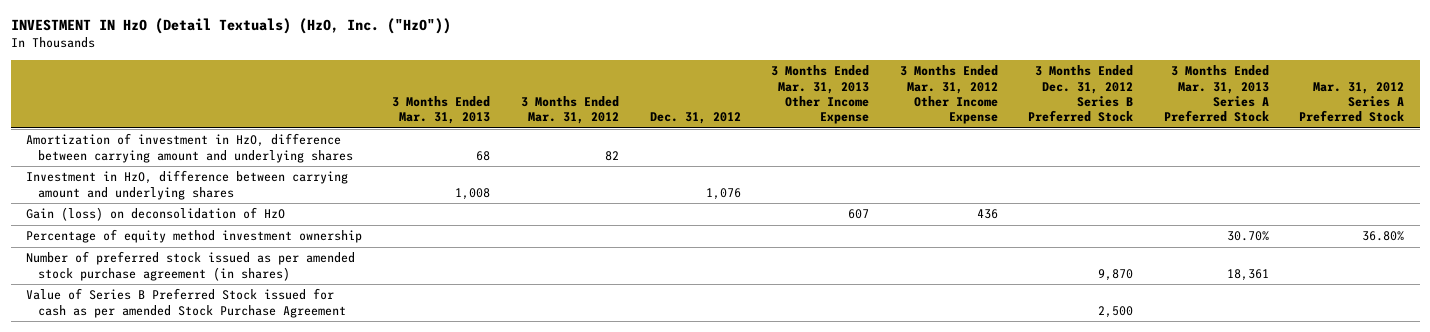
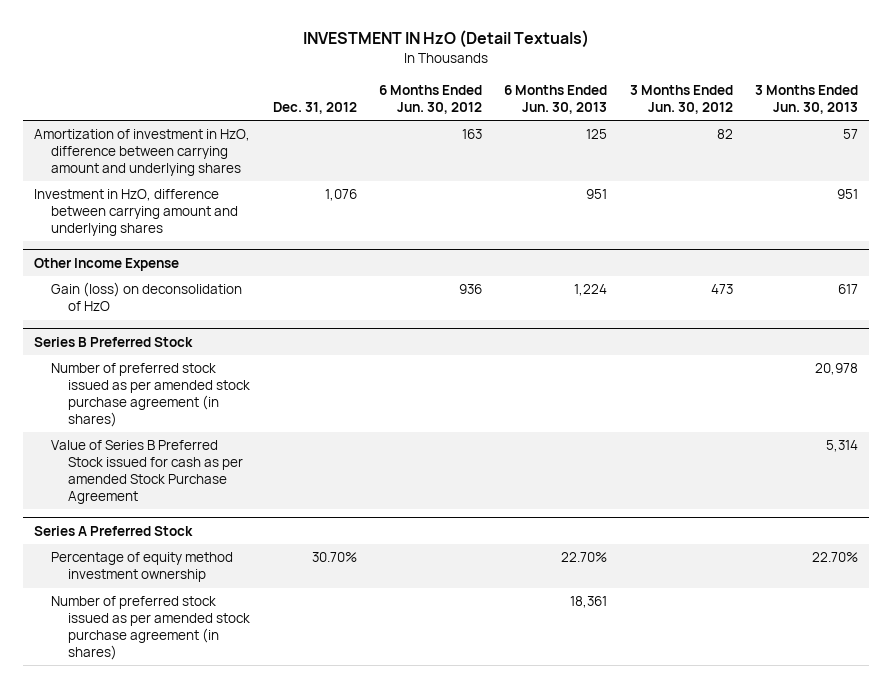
- INVESTMENT IN HzO (Detail Textuals) (HzO, Inc. ("HzO"))
+ INVESTMENT IN HzO (Detail Textuals)
- | 3 Months Ended Mar. 31, 2013 | 3 Months Ended Mar. 31, 2012 | Dec. 31, 2012 | 3 Months Ended Mar. 31, 2013 Other Income Expense | 3 Months Ended Mar. 31, 2012 Other Income Expense | 3 Months Ended Dec. 31, 2012 Series B Preferred Stock | 3 Months Ended Mar. 31, 2013 Series A Preferred Stock | Mar. 31, 2012 Series A Preferred Stock
+ | Dec. 31, 2012 | 6 Months Ended Jun. 30, 2012 | 6 Months Ended Jun. 30, 2013 | 3 Months Ended Jun. 30, 2012 | 3 Months Ended Jun. 30, 2013
- Gain (loss) on deconsolidation of HzO | | | | 607 | 436 | | |
- Percentage of equity method investment ownership | | | | | | | 30.70% | 36.80%
- Number of preferred stock issued as per amended stock purchase agreement (in shares) | | | | | | 9,870 | 18,361 |
- Value of Series B Preferred Stock issued for cash as per amended Stock Purchase Agreement | | | | | | 2,500 | |
+ Other Income Expense
+ Gain (loss) on deconsolidation of HzO | | 936 | 1,224 | 473 | 617
+ Series B Preferred Stock
+ Number of preferred stock issued as per amended stock purchase agreement (in shares) | | | | | 20,978
+ Value of Series B Preferred Stock issued for cash as per amended Stock Purchase Agreement | | | | | 5,314
+ Series A Preferred Stock
+ Percentage of equity method investment ownership | 30.70% | | 22.70% | | 22.70%
+ Number of preferred stock issued as per amended stock purchase agreement (in shares) | | | 18,361 | |

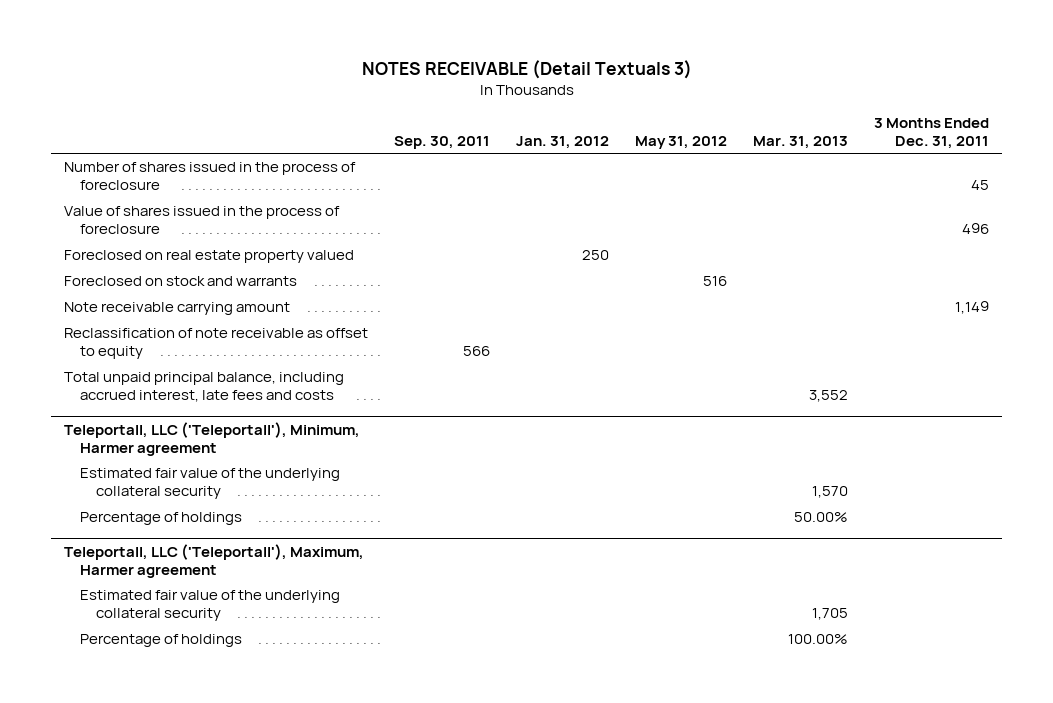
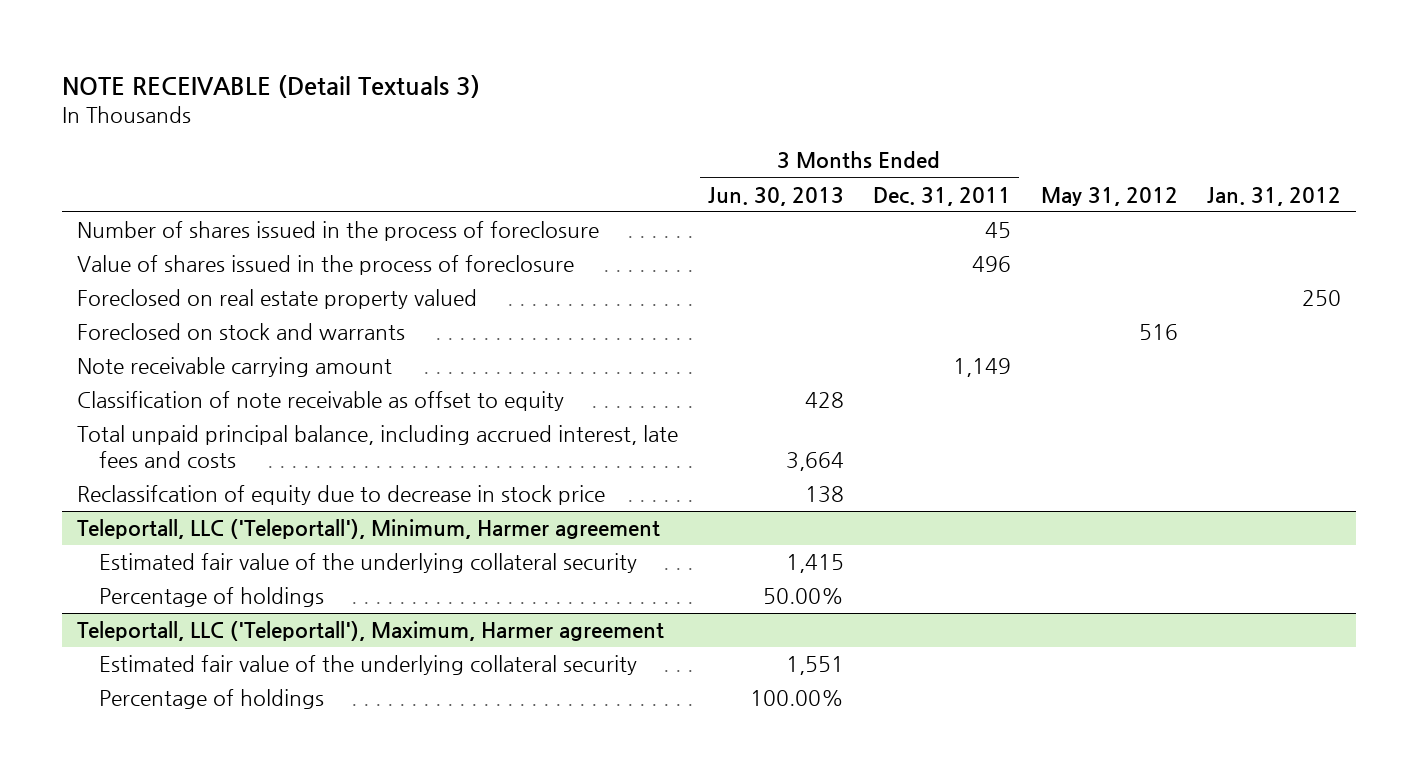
- NOTES RECEIVABLE (Detail Textuals 3)
+ NOTE RECEIVABLE (Detail Textuals 3)
- | Sep. 30, 2011 | Jan. 31, 2012 | May 31, 2012 | Mar. 31, 2013 | 3 Months Ended Dec. 31, 2011
+ | 3 Months Ended Jun. 30, 2013 | 3 Months Ended Dec. 31, 2011 | May 31, 2012 | Jan. 31, 2012
- Reclassification of note receivable as offset to equity | 566 | | | |
+ Classification of note receivable as offset to equity | 428 | | |
+ Reclassifcation of equity due to decrease in stock price | 138 | | |

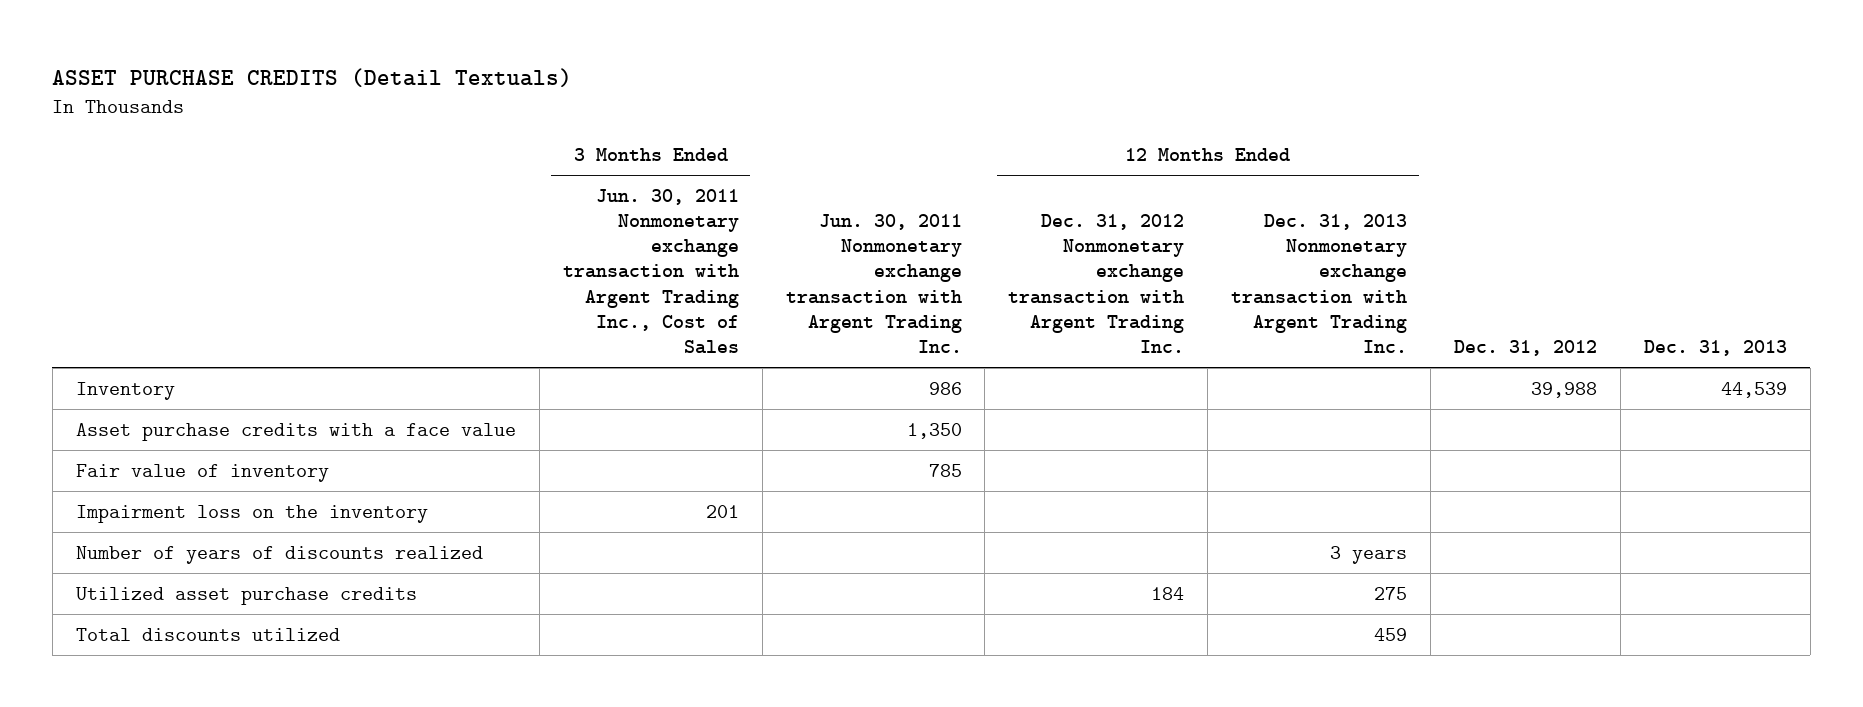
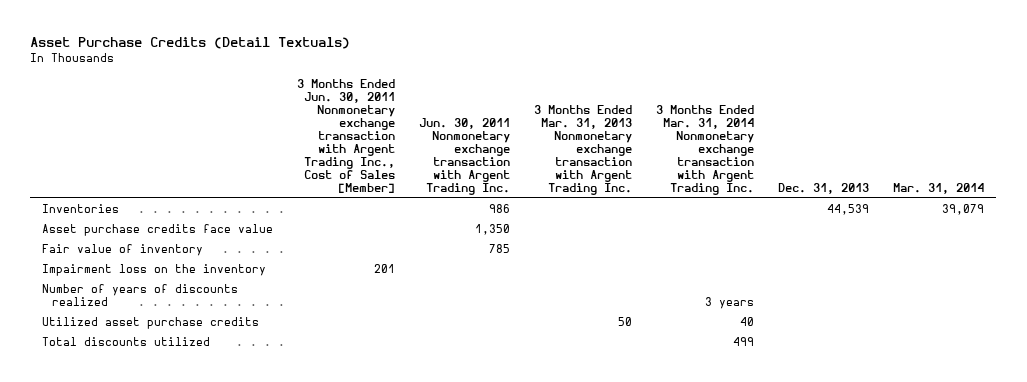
- ASSET PURCHASE CREDITS (Detail Textuals)
+ Asset Purchase Credits (Detail Textuals)
- | 3 Months Ended Jun. 30, 2011 Nonmonetary exchange transaction with Argent Trading Inc., Cost of Sales | Jun. 30, 2011 Nonmonetary exchange transaction with Argent Trading Inc. | 12 Months Ended Dec. 31, 2012 Nonmonetary exchange transaction with Argent Trading Inc. | 12 Months Ended Dec. 31, 2013 Nonmonetary exchange transaction with Argent Trading Inc. | Dec. 31, 2012 | Dec. 31, 2013
+ | 3 Months Ended Jun. 30, 2011 Nonmonetary exchange transaction with Argent Trading Inc., Cost of Sales [Member] | Jun. 30, 2011 Nonmonetary exchange transaction with Argent Trading Inc. | 3 Months Ended Mar. 31, 2013 Nonmonetary exchange transaction with Argent Trading Inc. | 3 Months Ended Mar. 31, 2014 Nonmonetary exchange transaction with Argent Trading Inc. | Dec. 31, 2013 | Mar. 31, 2014
- Inventory | | 986 | | | 39,988 | 44,539
- Asset purchase credits with a face value | | 1,350 | | | |
+ Inventories | | 986 | | | 44,539 | 39,079
+ Asset purchase credits face value | | 1,350 | | | |

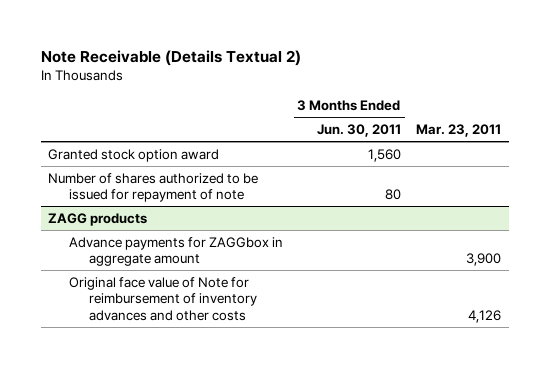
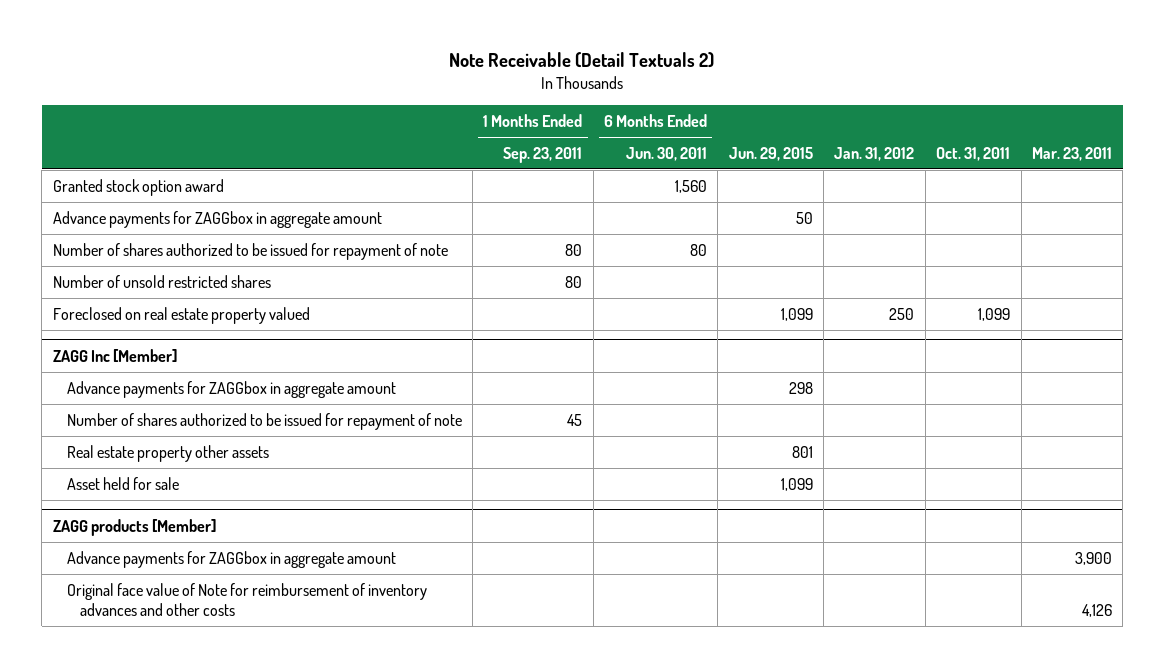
- Note Receivable (Details Textual 2)
+ Note Receivable (Detail Textuals 2)
- | 3 Months Ended Jun. 30, 2011 | Mar. 23, 2011
+ | 1 Months Ended Sep. 23, 2011 | 6 Months Ended Jun. 30, 2011 | Jun. 29, 2015 | Jan. 31, 2012 | Oct. 31, 2011 | Mar. 23, 2011
+ Advance payments for ZAGGbox in aggregate amount | | | 50 | | |
- ZAGG products
+ Number of unsold restricted shares | 80 | | | | |
+ Foreclosed on real estate property valued | | | 1,099 | 250 | 1,099 |
+ ZAGG Inc [Member]
+ Advance payments for ZAGGbox in aggregate amount | | | 298 | | |
+ Number of shares authorized to be issued for repayment of note | 45 | | | | |
+ Real estate property other assets | | | 801 | | |
+ Asset held for sale | | | 1,099 | | |
+ ZAGG products [Member]

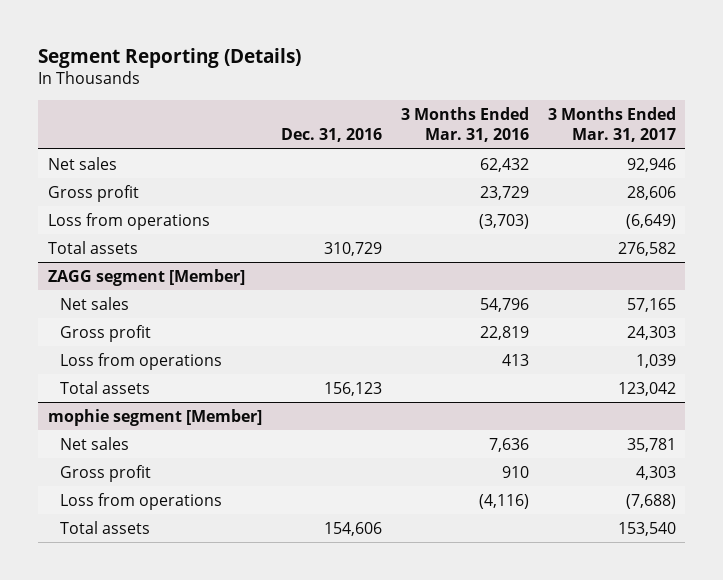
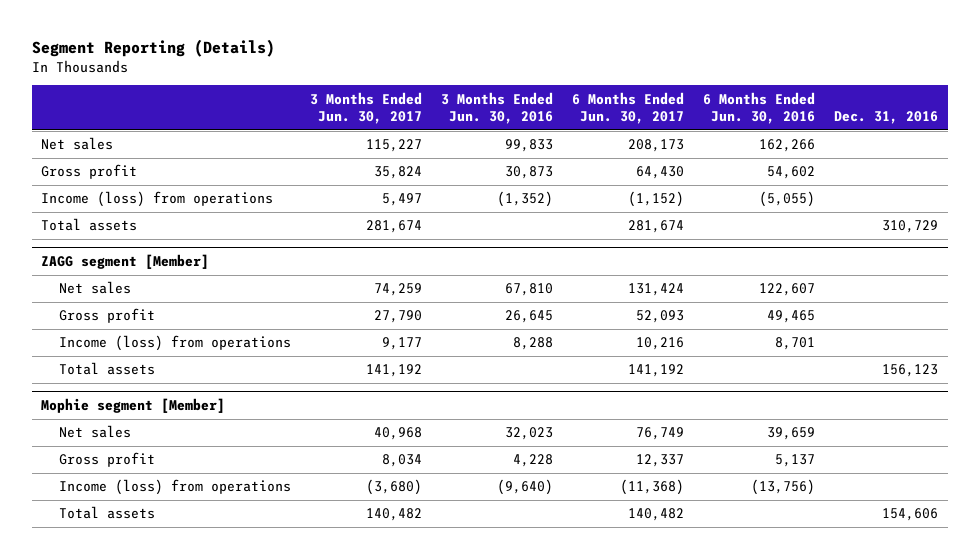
- | Dec. 31, 2016 | 3 Months Ended Mar. 31, 2016 | 3 Months Ended Mar. 31, 2017
+ | 3 Months Ended Jun. 30, 2017 | 3 Months Ended Jun. 30, 2016 | 6 Months Ended Jun. 30, 2017 | 6 Months Ended Jun. 30, 2016 | Dec. 31, 2016
- Loss from operations | | (3,703) | (6,649)
+ Income (loss) from operations | 5,497 | (1,352) | (1,152) | (5,055) |
@ ZAGG segment [Member]
- Loss from operations | | 413 | 1,039
+ Income (loss) from operations | 9,177 | 8,288 | 10,216 | 8,701 |
- mophie segment [Member]
+ Mophie segment [Member]
- Loss from operations | | (4,116) | (7,688)
+ Income (loss) from operations | (3,680) | (9,640) | (11,368) | (13,756) |

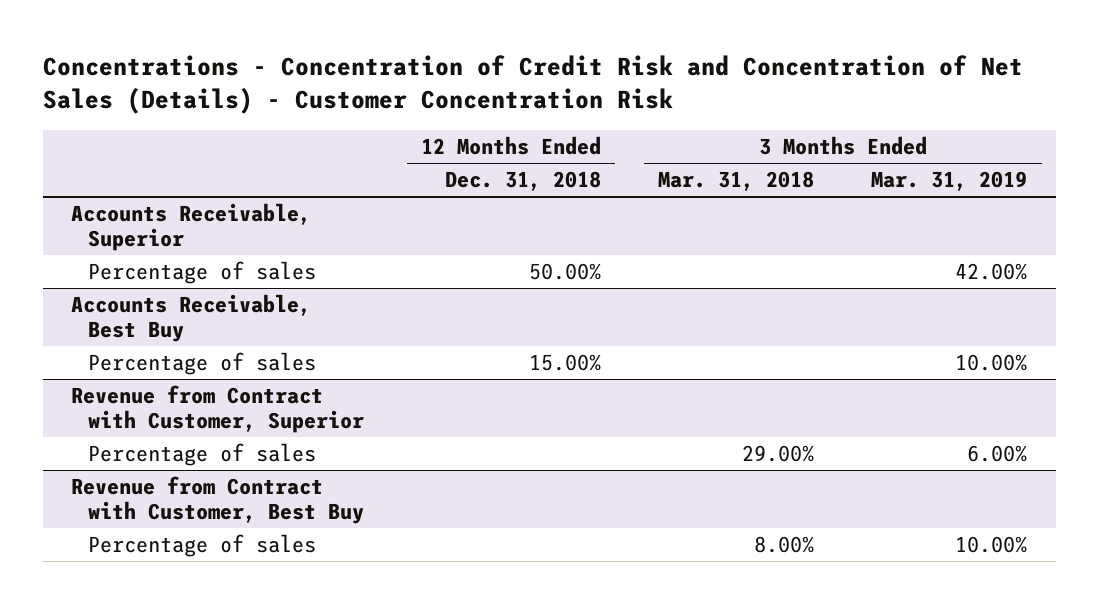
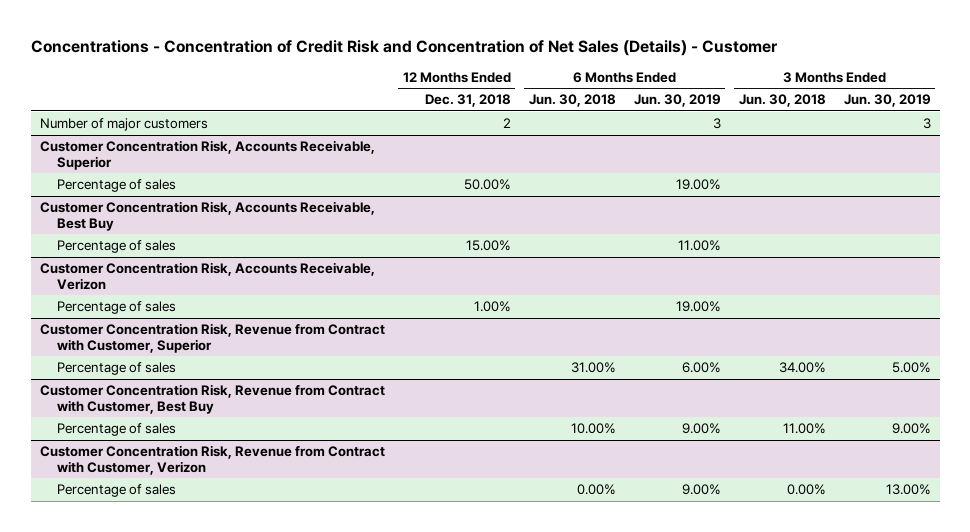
- Concentrations - Concentration of Credit Risk and Concentration of Net Sales (Details) - Customer Concentration Risk
+ Concentrations - Concentration of Credit Risk and Concentration of Net Sales (Details) - Customer
- | 12 Months Ended Dec. 31, 2018 | 3 Months Ended Mar. 31, 2018 | 3 Months Ended Mar. 31, 2019
+ | 12 Months Ended Dec. 31, 2018 | 6 Months Ended Jun. 30, 2018 | 6 Months Ended Jun. 30, 2019 | 3 Months Ended Jun. 30, 2018 | 3 Months Ended Jun. 30, 2019
- Accounts Receivable, Superior
+ Number of major customers | 2 | | 3 | | 3
+ Customer Concentration Risk, Accounts Receivable, Superior
- Accounts Receivable, Best Buy
+ Customer Concentration Risk, Accounts Receivable, Best Buy
- Revenue from Contract with Customer, Superior
+ Customer Concentration Risk, Accounts Receivable, Verizon
+ Percentage of sales | 1.00% | | 19.00% | |
+ Customer Concentration Risk, Revenue from Contract with Customer, Superior
- Revenue from Contract with Customer, Best Buy
+ Customer Concentration Risk, Revenue from Contract with Customer, Best Buy
+ Customer Concentration Risk, Revenue from Contract with Customer, Verizon
+ Percentage of sales | | 0.00% | 9.00% | 0.00% | 13.00%

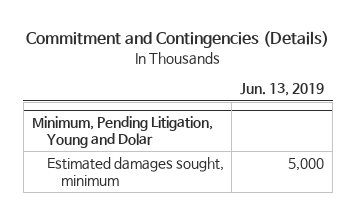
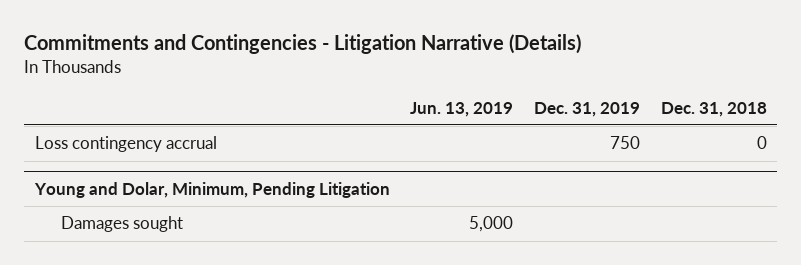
- Commitment and Contingencies (Details)
+ Commitments and Contingencies - Litigation Narrative (Details)
- | Jun. 13, 2019
+ | Jun. 13, 2019 | Dec. 31, 2019 | Dec. 31, 2018
- Minimum, Pending Litigation, Young and Dolar
- Estimated damages sought, minimum | 5,000
+ Loss contingency accrual | | 750 | 0
+ Young and Dolar, Minimum, Pending Litigation
+ Damages sought | 5,000 | |

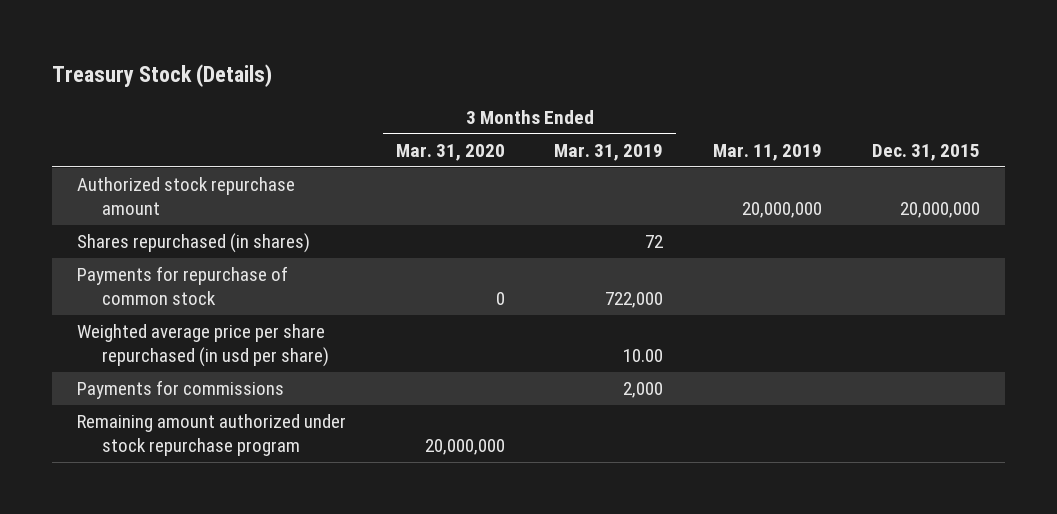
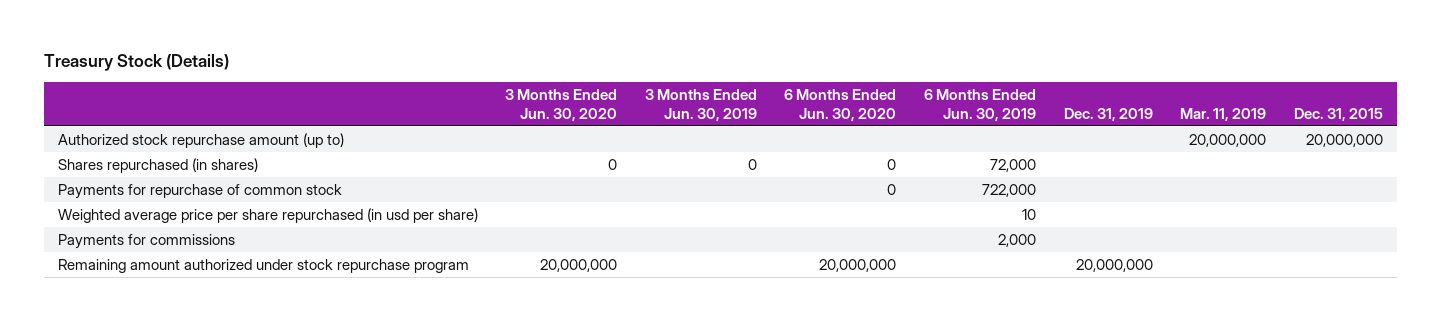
- | 3 Months Ended Mar. 31, 2020 | 3 Months Ended Mar. 31, 2019 | Mar. 11, 2019 | Dec. 31, 2015
+ | 3 Months Ended Jun. 30, 2020 | 3 Months Ended Jun. 30, 2019 | 6 Months Ended Jun. 30, 2020 | 6 Months Ended Jun. 30, 2019 | Dec. 31, 2019 | Mar. 11, 2019 | Dec. 31, 2015
- Authorized stock repurchase amount | | | 20,000,000 | 20,000,000
+ Authorized stock repurchase amount (up to) | | | | | | 20,000,000 | 20,000,000

